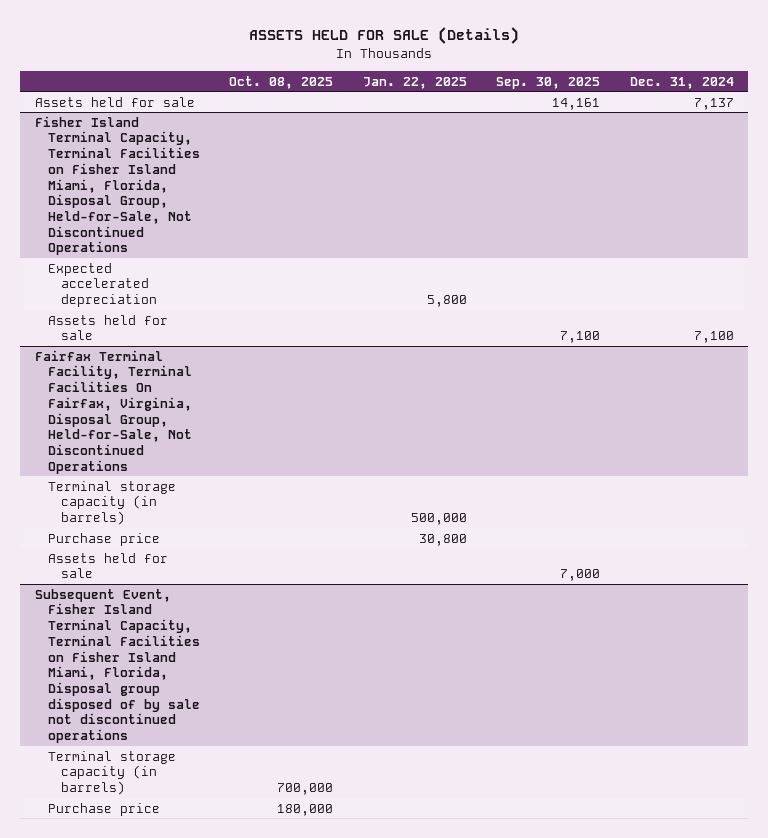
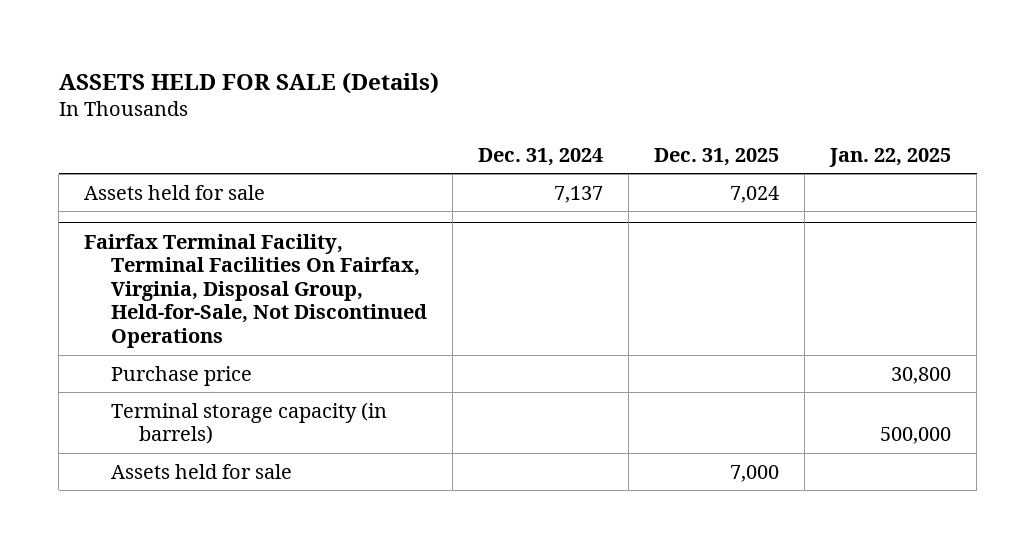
- | Oct. 08, 2025 | Jan. 22, 2025 | Sep. 30, 2025 | Dec. 31, 2024
+ | Dec. 31, 2024 | Dec. 31, 2025 | Jan. 22, 2025
- Fisher Island Terminal Capacity, Terminal Facilities on Fisher Island Miami, Florida, Disposal Group, Held-for-Sale, Not Discontinued Operations
- Expected accelerated depreciation | | 5,800 | |
- Assets held for sale | | | 7,100 | 7,100
@ Fairfax Terminal Facility, Terminal Facilities On Fairfax, Virginia, Disposal Group, Held-for-Sale, Not Discontinued Operations
moved down: Terminal storage capacity (in barrels) | | | 500,000
- Subsequent Event, Fisher Island Terminal Capacity, Terminal Facilities on Fisher Island Miami, Florida, Disposal group disposed of by sale not discontinued operations
- Terminal storage capacity (in barrels) | 700,000 | | |
- Purchase price | 180,000 | | |

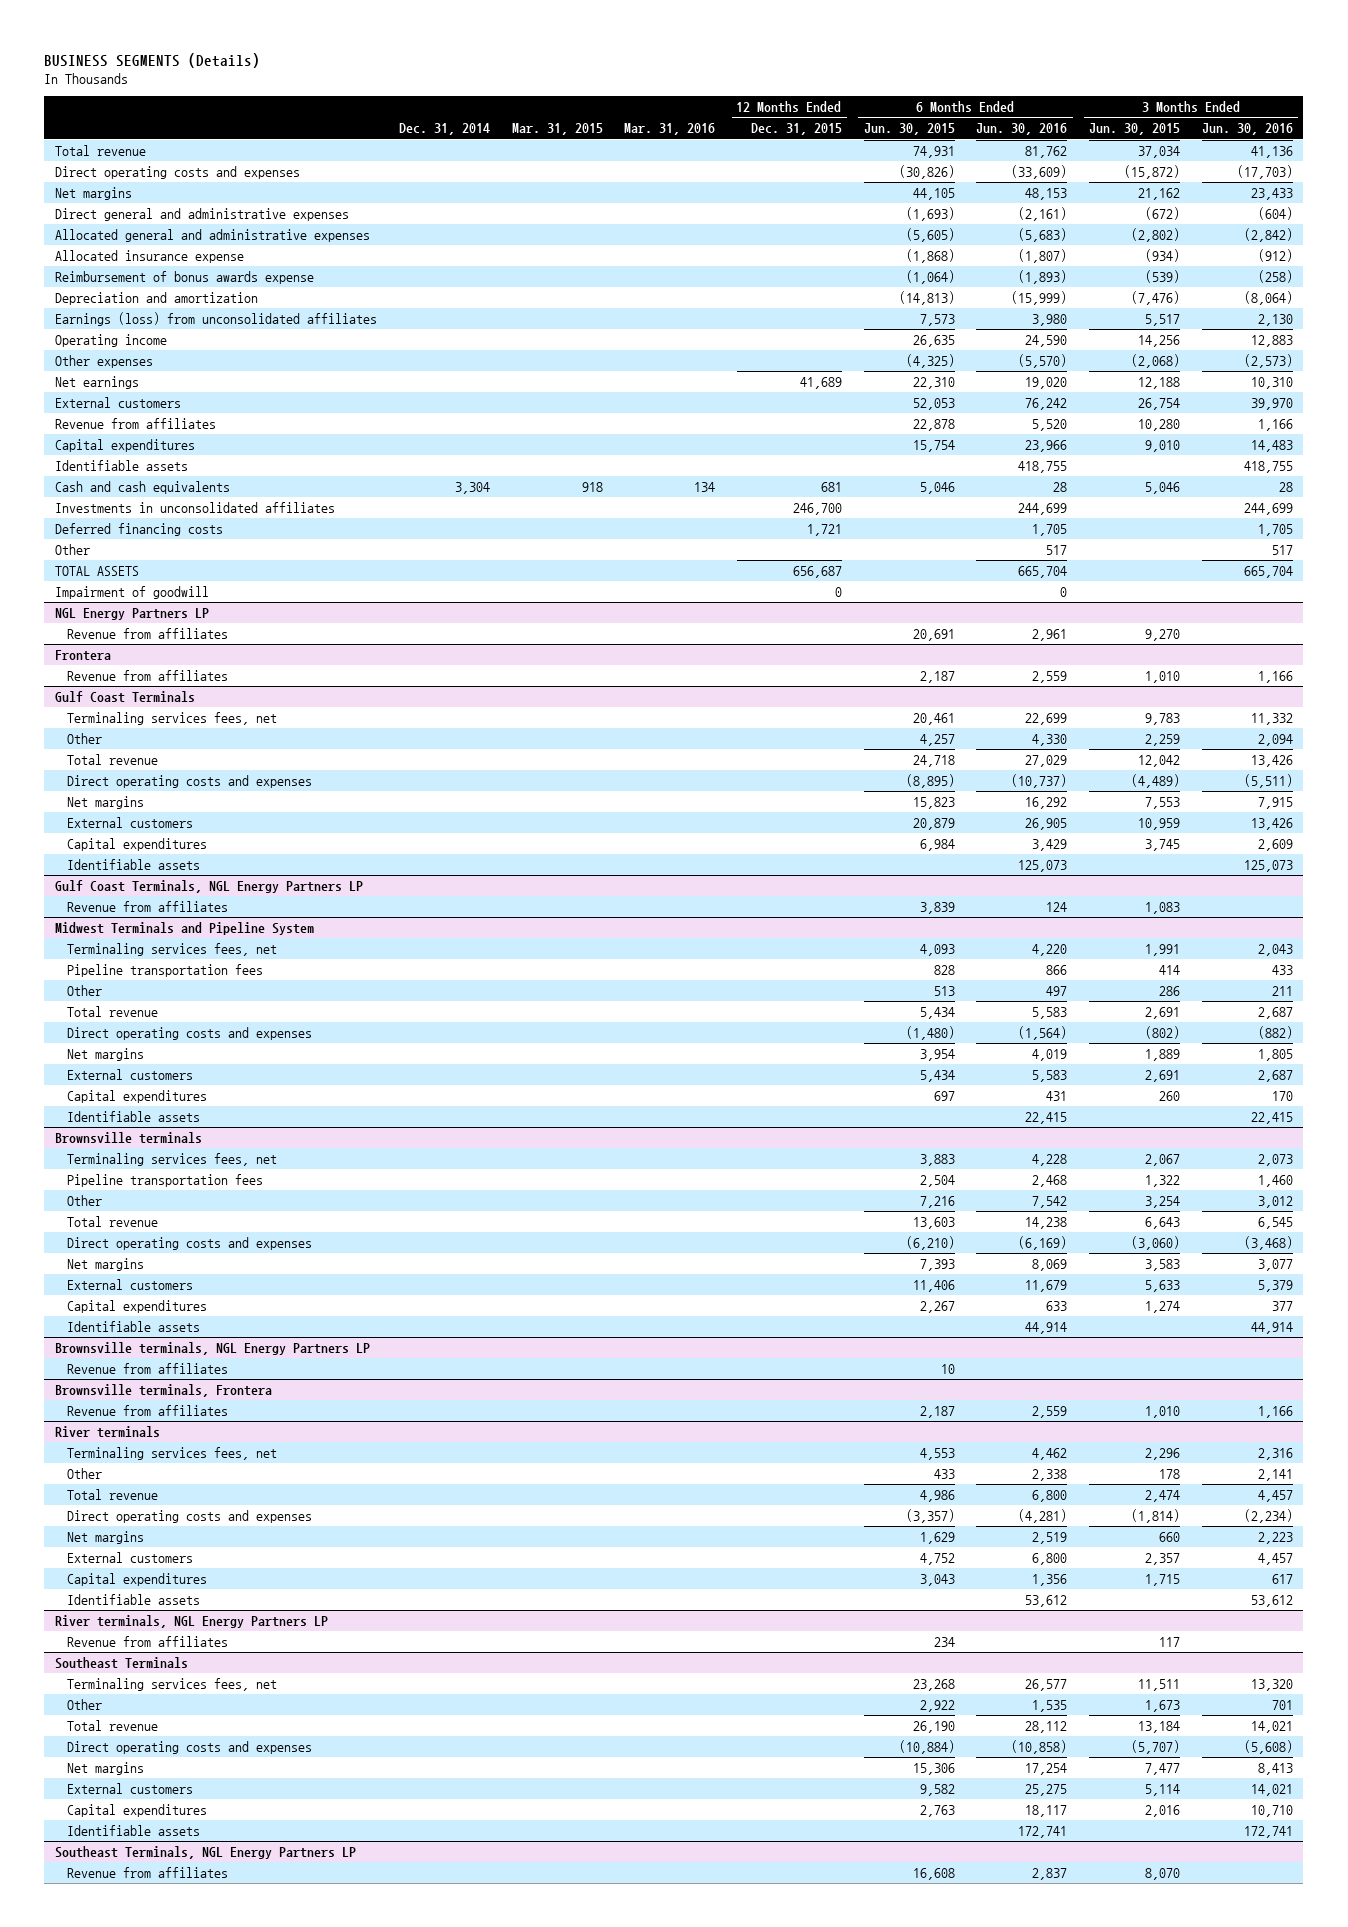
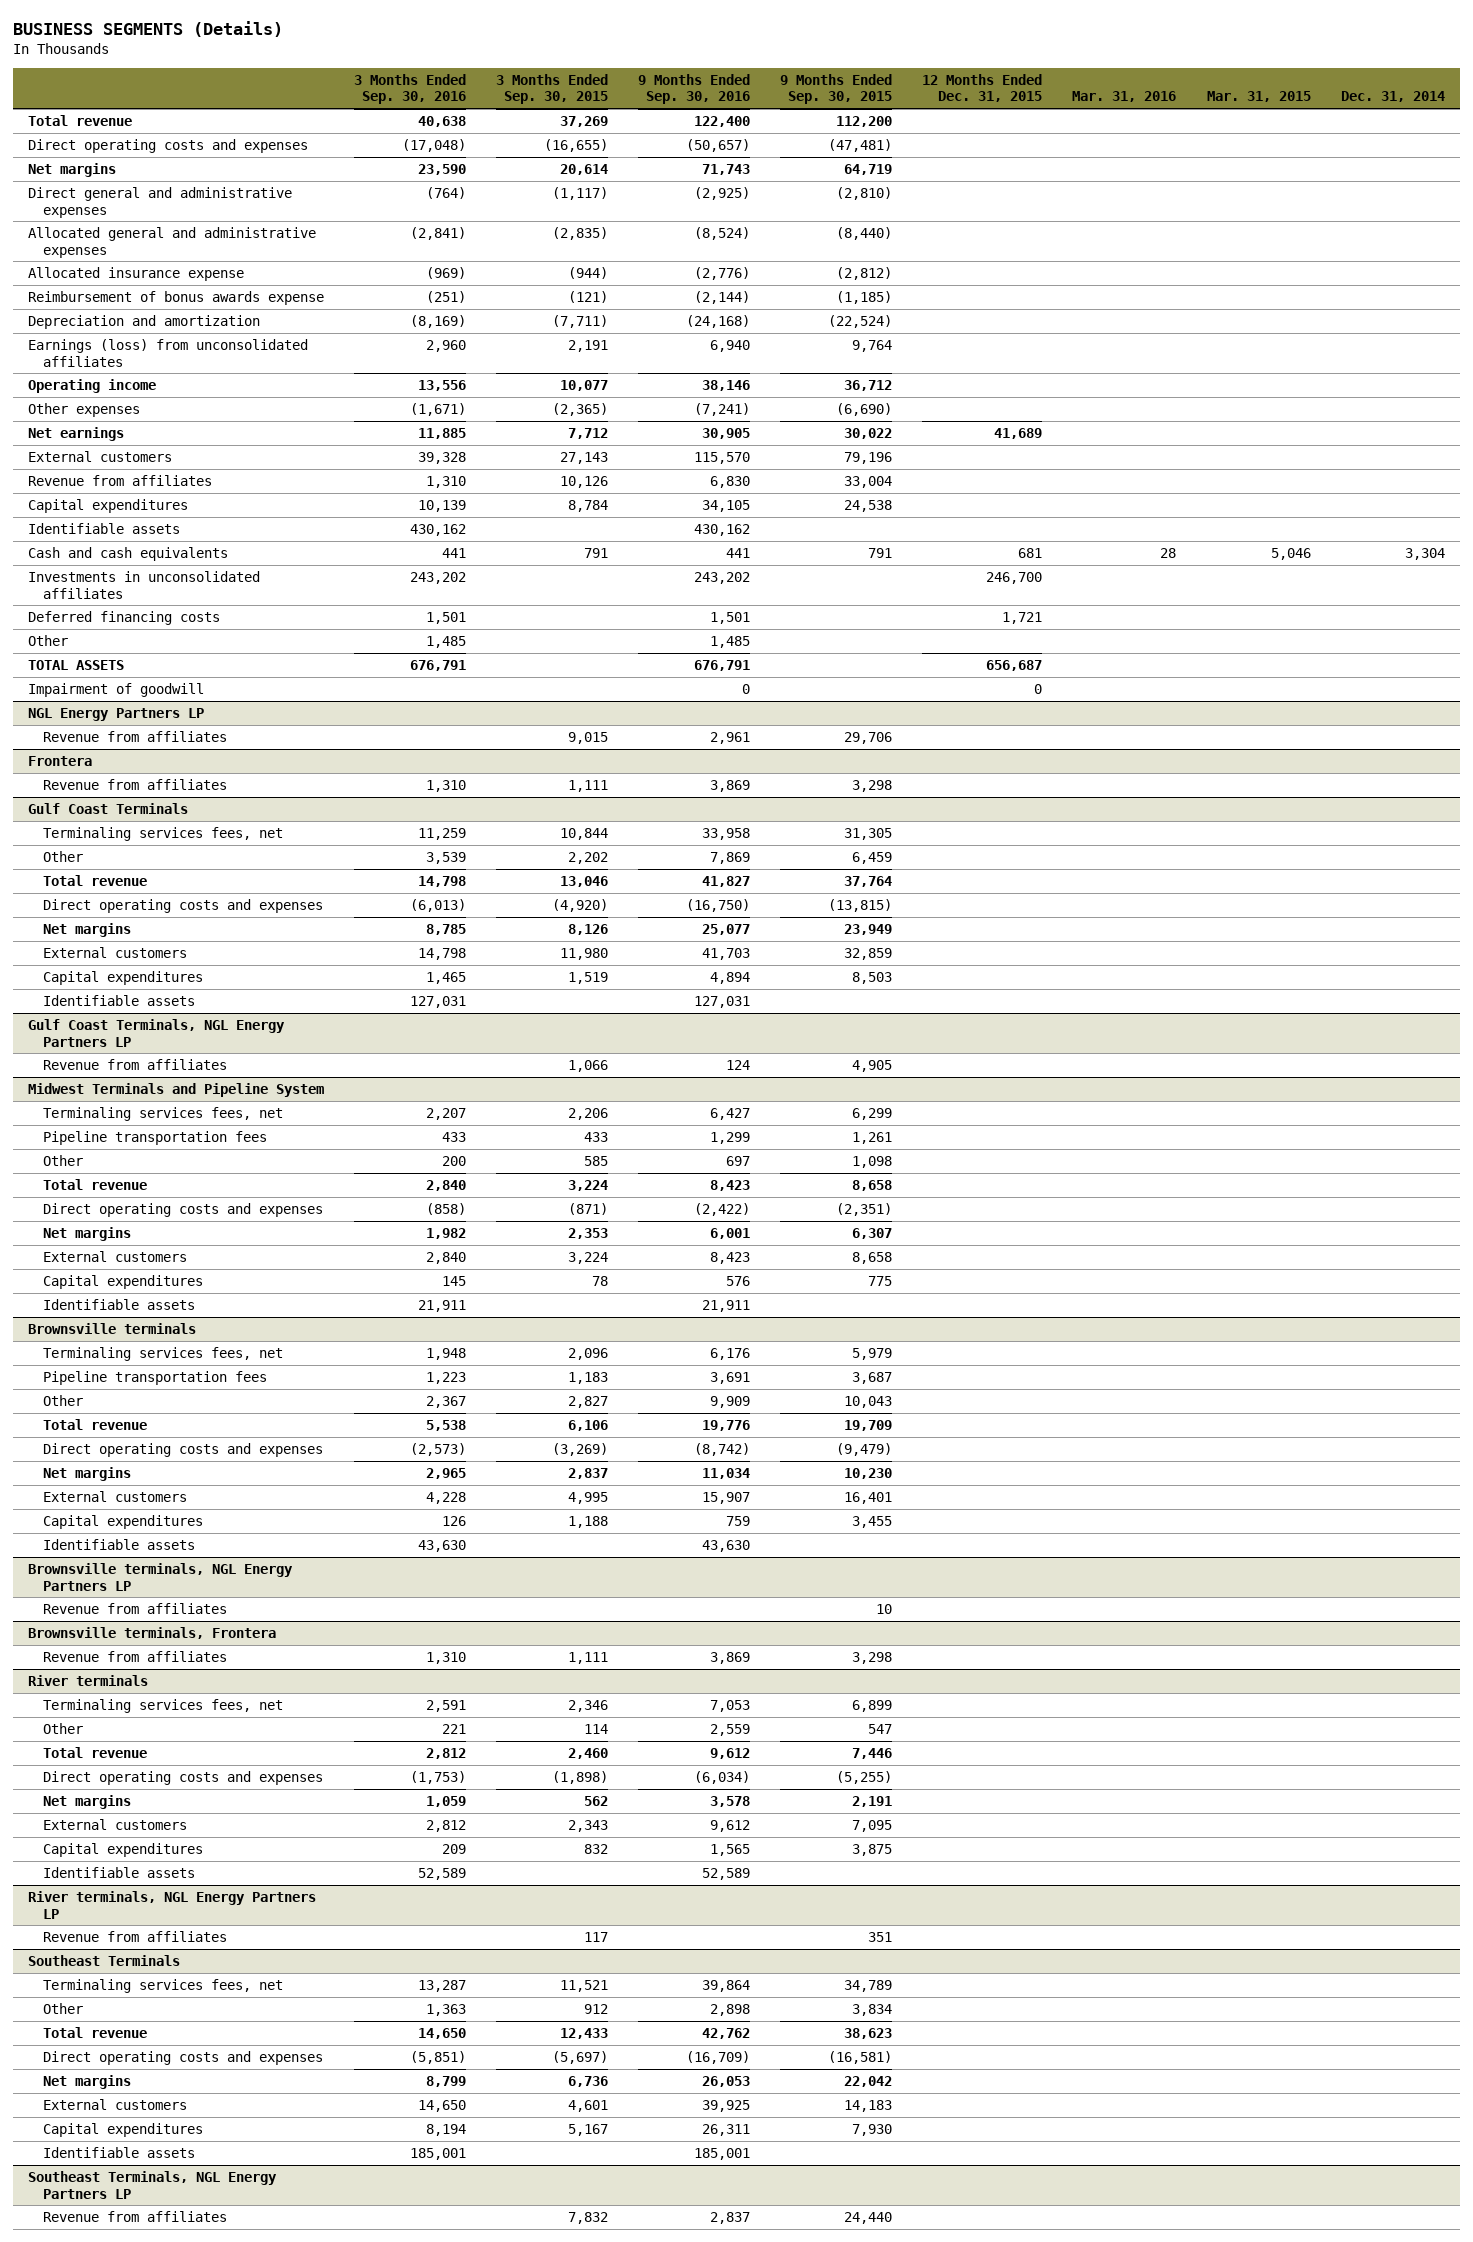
- | Dec. 31, 2014 | Mar. 31, 2015 | Mar. 31, 2016 | 12 Months Ended Dec. 31, 2015 | 6 Months Ended Jun. 30, 2015 | 6 Months Ended Jun. 30, 2016 | 3 Months Ended Jun. 30, 2015 | 3 Months Ended Jun. 30, 2016
+ | 3 Months Ended Sep. 30, 2016 | 3 Months Ended Sep. 30, 2015 | 9 Months Ended Sep. 30, 2016 | 9 Months Ended Sep. 30, 2015 | 12 Months Ended Dec. 31, 2015 | Mar. 31, 2016 | Mar. 31, 2015 | Dec. 31, 2014
- Cash and cash equivalents | 3,304 | 918 | 134 | 681 | 5,046 | 28 | 5,046 | 28
+ Cash and cash equivalents | 441 | 791 | 441 | 791 | 681 | 28 | 5,046 | 3,304

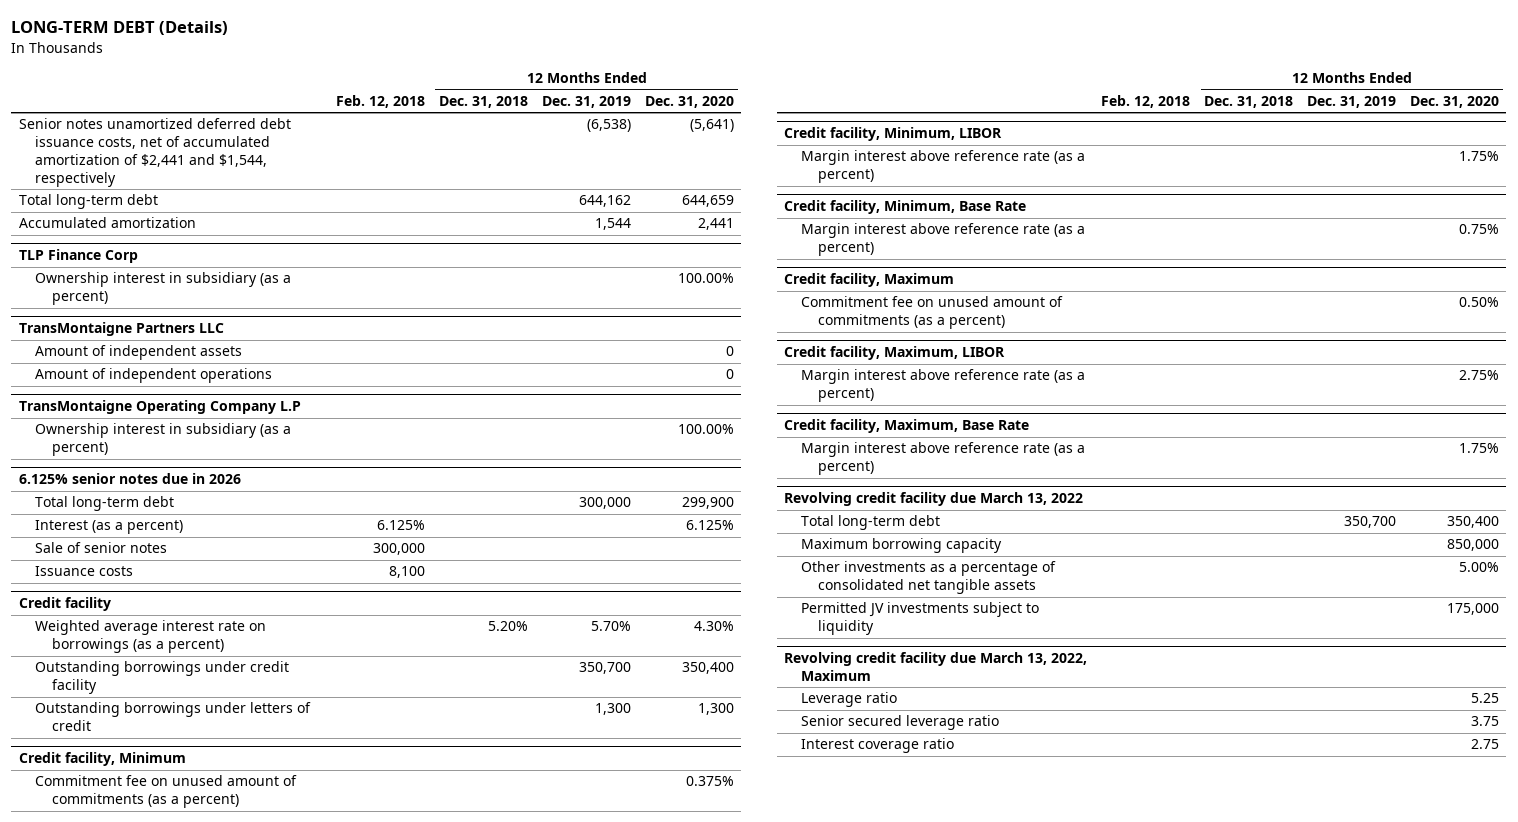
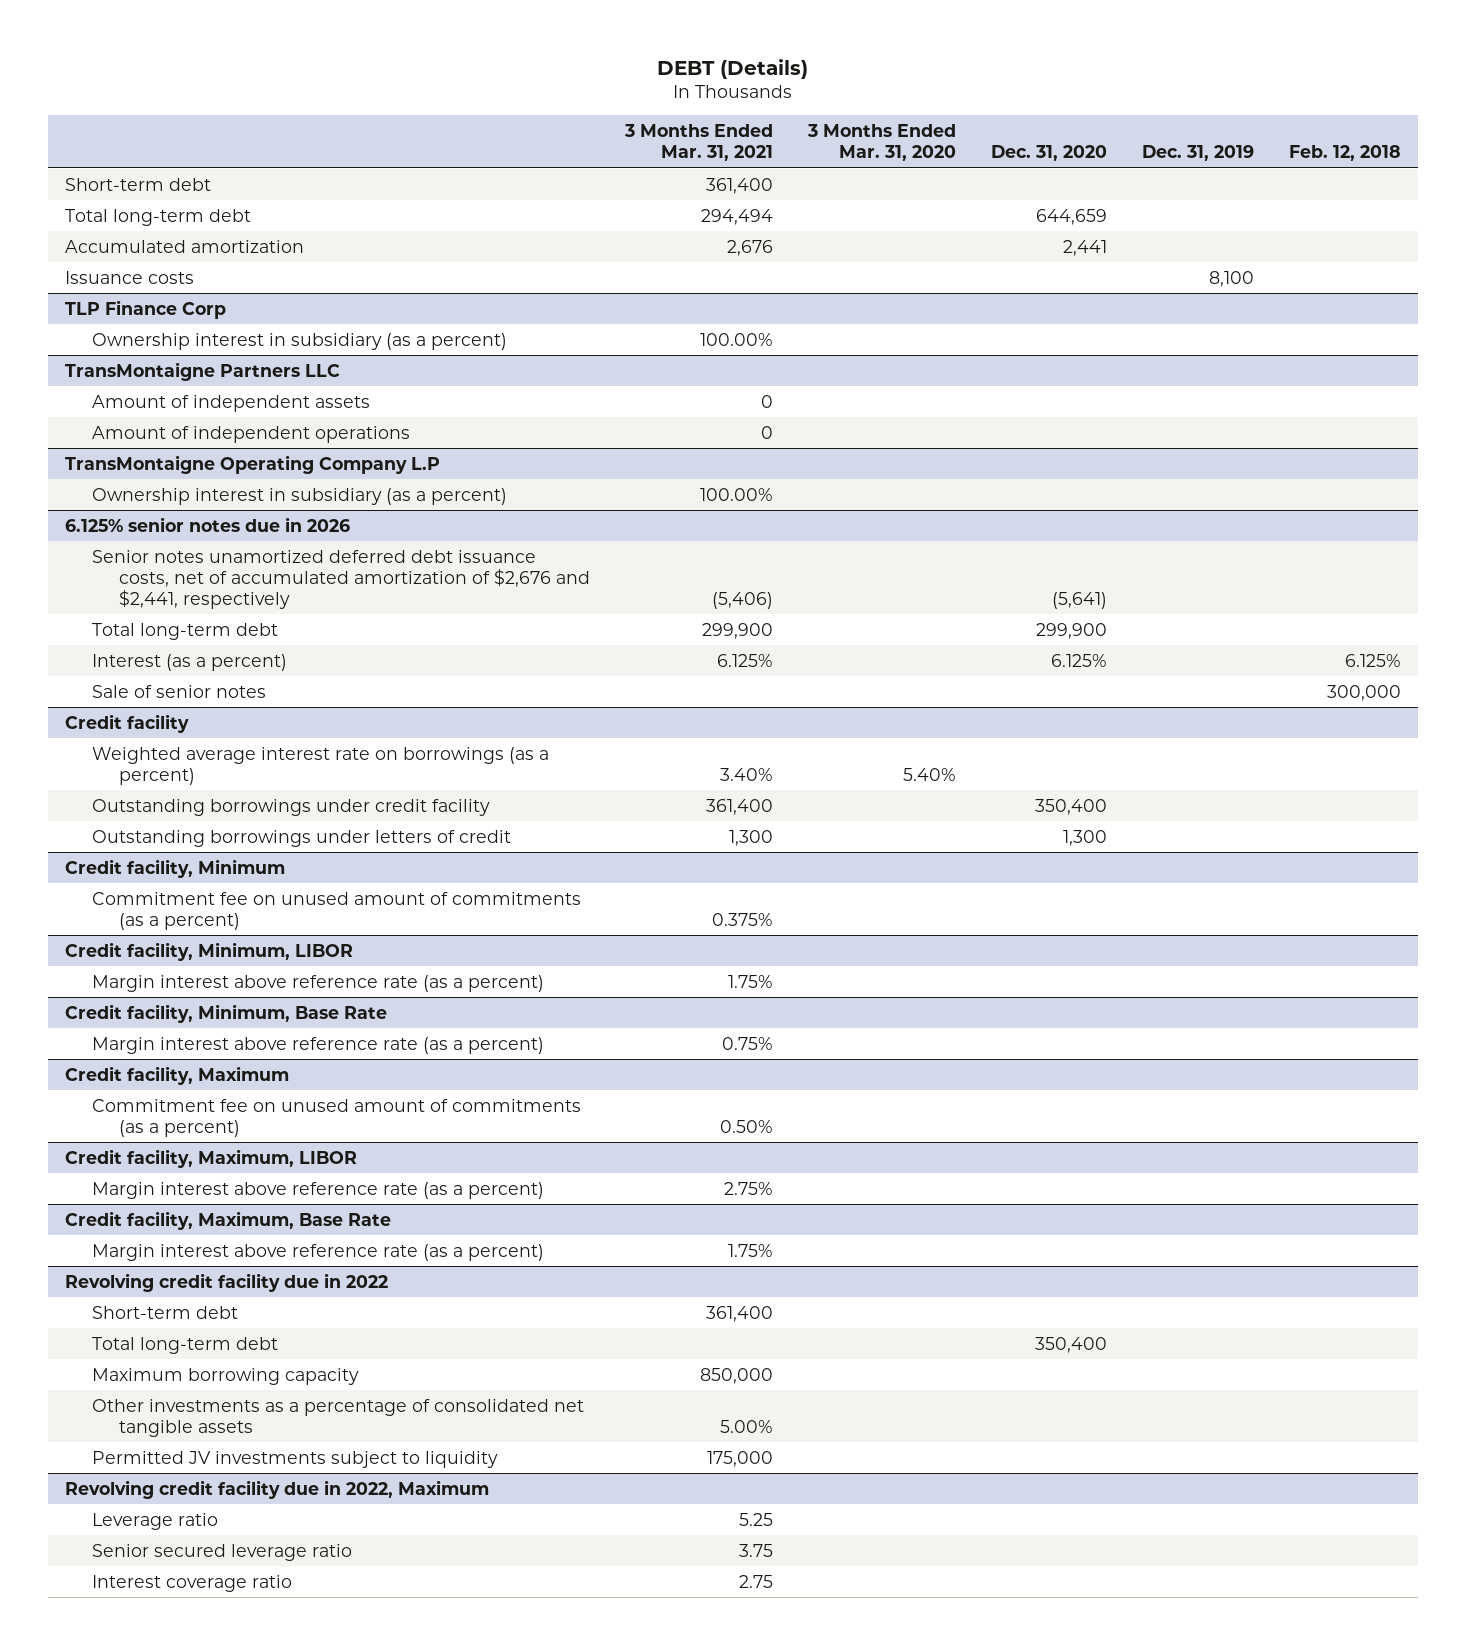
- LONG-TERM DEBT (Details)
+ DEBT (Details)
- | Feb. 12, 2018 | 12 Months Ended Dec. 31, 2018 | 12 Months Ended Dec. 31, 2019 | 12 Months Ended Dec. 31, 2020
+ | 3 Months Ended Mar. 31, 2021 | 3 Months Ended Mar. 31, 2020 | Dec. 31, 2020 | Dec. 31, 2019 | Feb. 12, 2018
- Senior notes unamortized deferred debt issuance costs, net of accumulated amortization of $2,441 and $1,544, respectively | | | (6,538) | (5,641)
+ Short-term debt | 361,400 | | | |
+ Issuance costs | | | | 8,100 |
@ 6.125% senior notes due in 2026
+ Senior notes unamortized deferred debt issuance costs, net of accumulated amortization of $2,676 and $2,441, respectively | (5,406) | | (5,641) | |
- Issuance costs | 8,100 | | |
- Revolving credit facility due March 13, 2022
+ Revolving credit facility due in 2022
+ Short-term debt | 361,400 | | | |
- Revolving credit facility due March 13, 2022, Maximum
+ Revolving credit facility due in 2022, Maximum

